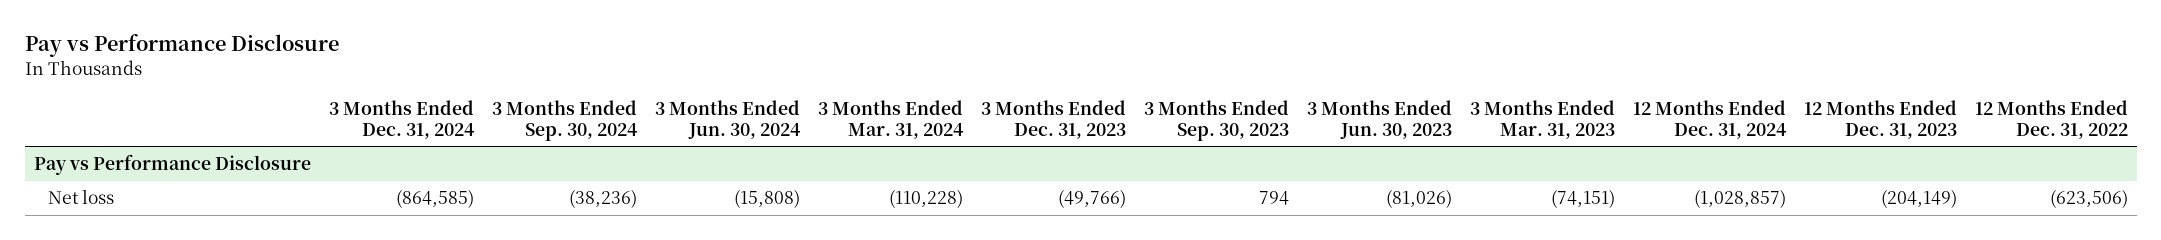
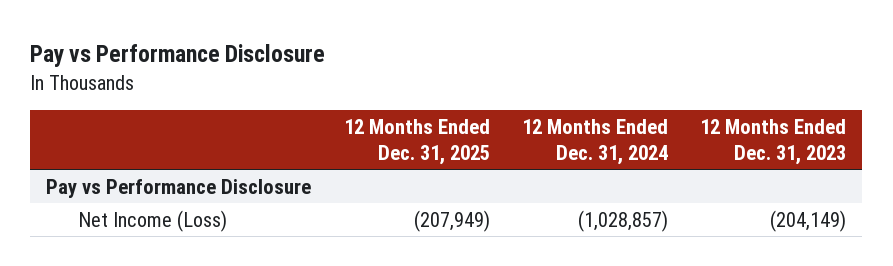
- | 3 Months Ended Dec. 31, 2024 | 3 Months Ended Sep. 30, 2024 | 3 Months Ended Jun. 30, 2024 | 3 Months Ended Mar. 31, 2024 | 3 Months Ended Dec. 31, 2023 | 3 Months Ended Sep. 30, 2023 | 3 Months Ended Jun. 30, 2023 | 3 Months Ended Mar. 31, 2023 | 12 Months Ended Dec. 31, 2024 | 12 Months Ended Dec. 31, 2023 | 12 Months Ended Dec. 31, 2022
+ | 12 Months Ended Dec. 31, 2025 | 12 Months Ended Dec. 31, 2024 | 12 Months Ended Dec. 31, 2023
- Net loss | (864,585) | (38,236) | (15,808) | (110,228) | (49,766) | 794 | (81,026) | (74,151) | (1,028,857) | (204,149) | (623,506)
+ Net Income (Loss) | (207,949) | (1,028,857) | (204,149)

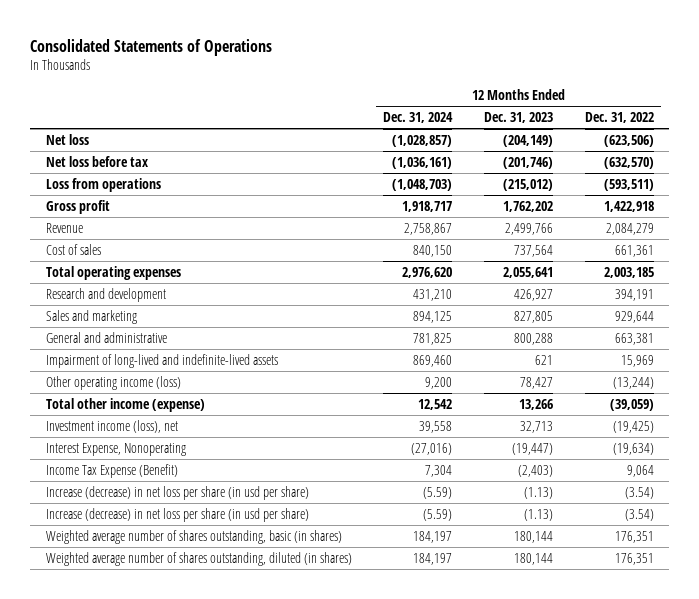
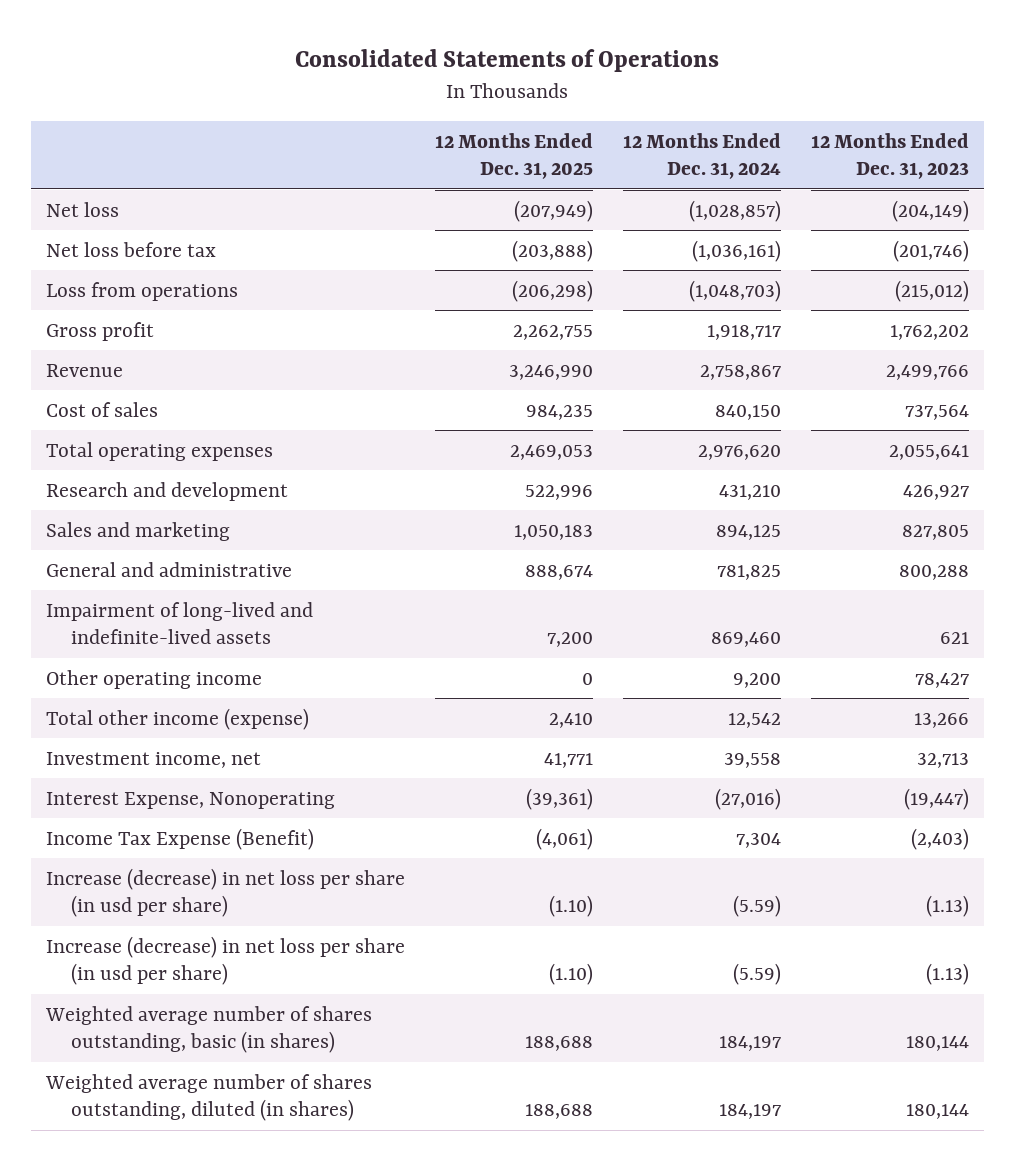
- | 12 Months Ended Dec. 31, 2024 | 12 Months Ended Dec. 31, 2023 | 12 Months Ended Dec. 31, 2022
+ | 12 Months Ended Dec. 31, 2025 | 12 Months Ended Dec. 31, 2024 | 12 Months Ended Dec. 31, 2023
- Other operating income (loss) | 9,200 | 78,427 | (13,244)
+ Other operating income | 0 | 9,200 | 78,427
- Investment income (loss), net | 39,558 | 32,713 | (19,425)
+ Investment income, net | 41,771 | 39,558 | 32,713

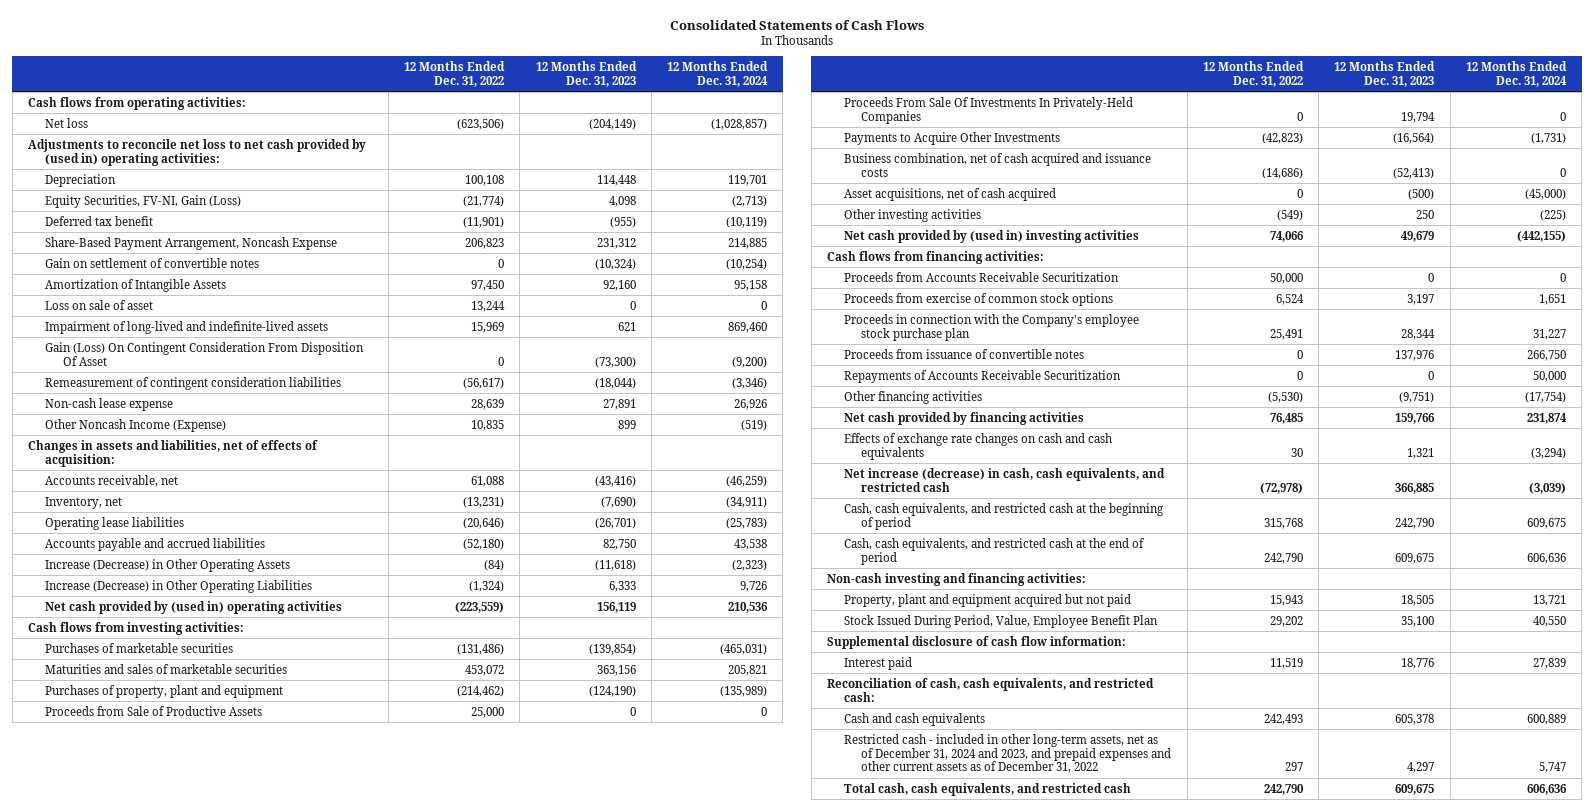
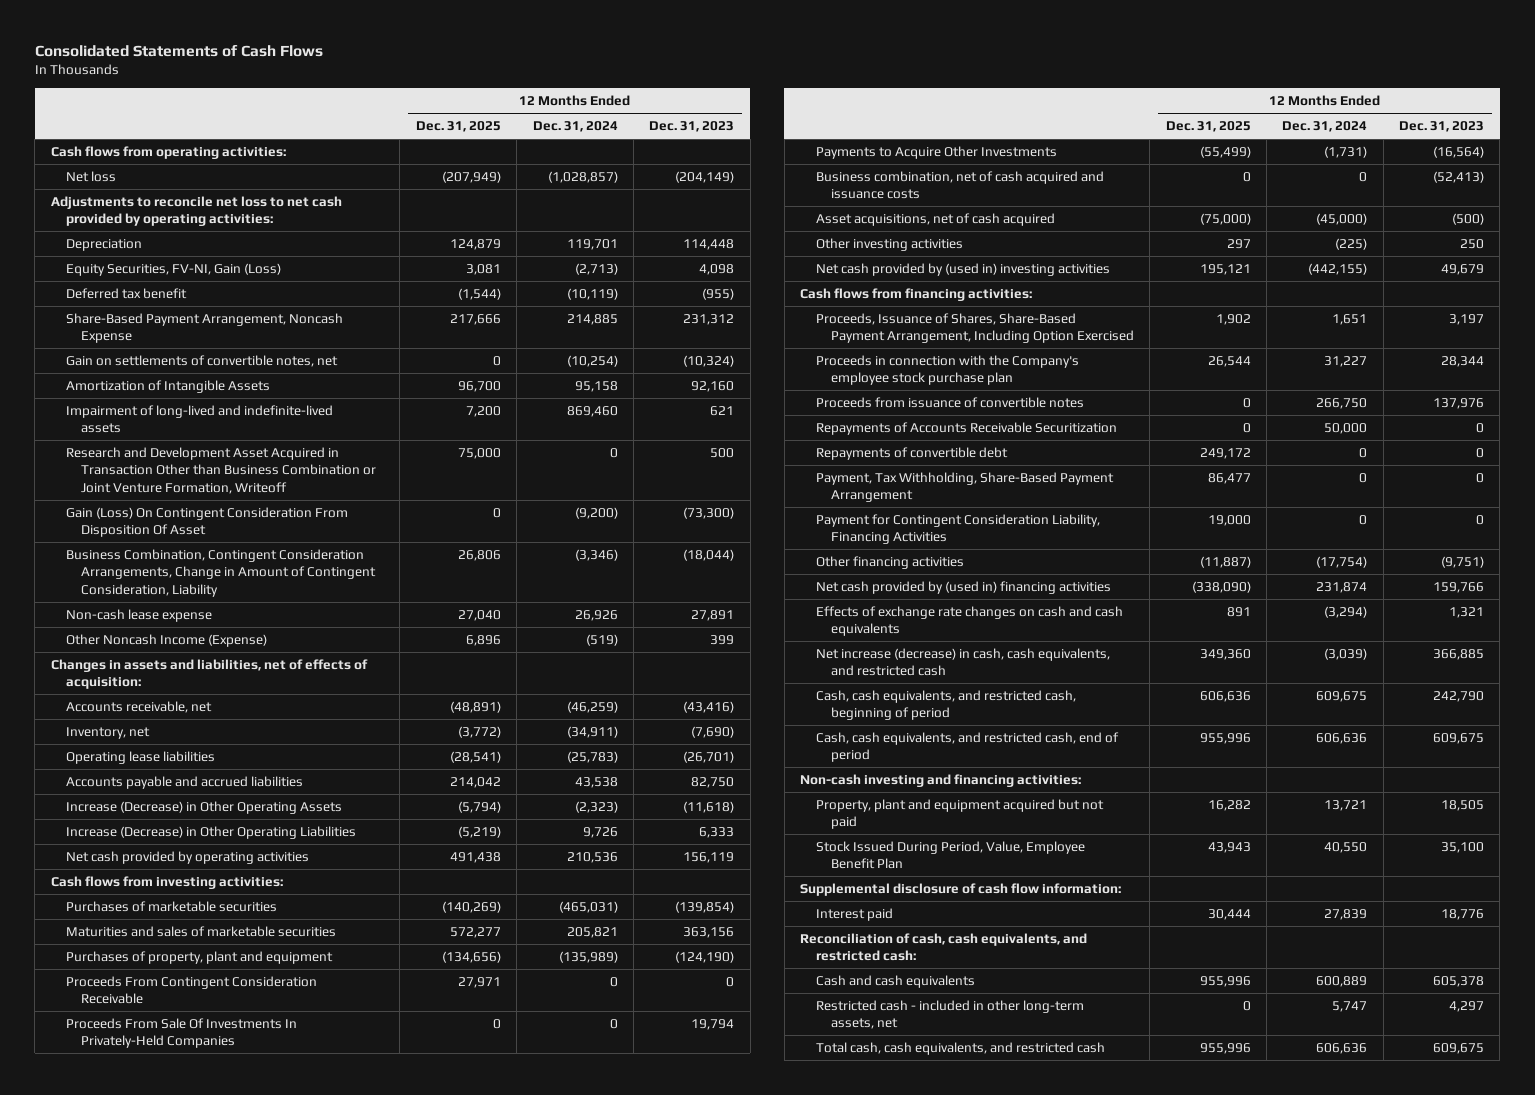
- | 12 Months Ended Dec. 31, 2022 | 12 Months Ended Dec. 31, 2023 | 12 Months Ended Dec. 31, 2024
+ | 12 Months Ended Dec. 31, 2025 | 12 Months Ended Dec. 31, 2024 | 12 Months Ended Dec. 31, 2023
- Adjustments to reconcile net loss to net cash provided by (used in) operating activities:
+ Adjustments to reconcile net loss to net cash provided by operating activities:
- Gain on settlement of convertible notes | 0 | (10,324) | (10,254)
+ Gain on settlements of convertible notes, net | 0 | (10,254) | (10,324)
- Loss on sale of asset | 13,244 | 0 | 0
+ Research and Development Asset Acquired in Transaction Other than Business Combination or Joint Venture Formation, Writeoff | 75,000 | 0 | 500
- Remeasurement of contingent consideration liabilities | (56,617) | (18,044) | (3,346)
+ Business Combination, Contingent Consideration Arrangements, Change in Amount of Contingent Consideration, Liability | 26,806 | (3,346) | (18,044)
- Other Noncash Income (Expense) | 10,835 | 899 | (519)
+ Other Noncash Income (Expense) | 6,896 | (519) | 399
- Net cash provided by (used in) operating activities | (223,559) | 156,119 | 210,536
+ Net cash provided by operating activities | 491,438 | 210,536 | 156,119
- Proceeds from Sale of Productive Assets | 25,000 | 0 | 0
+ Proceeds From Contingent Consideration Receivable | 27,971 | 0 | 0
- Proceeds from Accounts Receivable Securitization | 50,000 | 0 | 0
- Proceeds from exercise of common stock options | 6,524 | 3,197 | 1,651
+ Proceeds, Issuance of Shares, Share-Based Payment Arrangement, Including Option Exercised | 1,902 | 1,651 | 3,197
+ Repayments of convertible debt | 249,172 | 0 | 0
+ Payment, Tax Withholding, Share-Based Payment Arrangement | 86,477 | 0 | 0
+ Payment for Contingent Consideration Liability, Financing Activities | 19,000 | 0 | 0
- Net cash provided by financing activities | 76,485 | 159,766 | 231,874
+ Net cash provided by (used in) financing activities | (338,090) | 231,874 | 159,766
- Cash, cash equivalents, and restricted cash at the beginning of period | 315,768 | 242,790 | 609,675
- Cash, cash equivalents, and restricted cash at the end of period | 242,790 | 609,675 | 606,636
+ Cash, cash equivalents, and restricted cash, beginning of period | 606,636 | 609,675 | 242,790
+ Cash, cash equivalents, and restricted cash, end of period | 955,996 | 606,636 | 609,675
- Restricted cash - included in other long-term assets, net as of December 31, 2024 and 2023, and prepaid expenses and other current assets as of December 31, 2022 | 297 | 4,297 | 5,747
+ Restricted cash - included in other long-term assets, net | 0 | 5,747 | 4,297

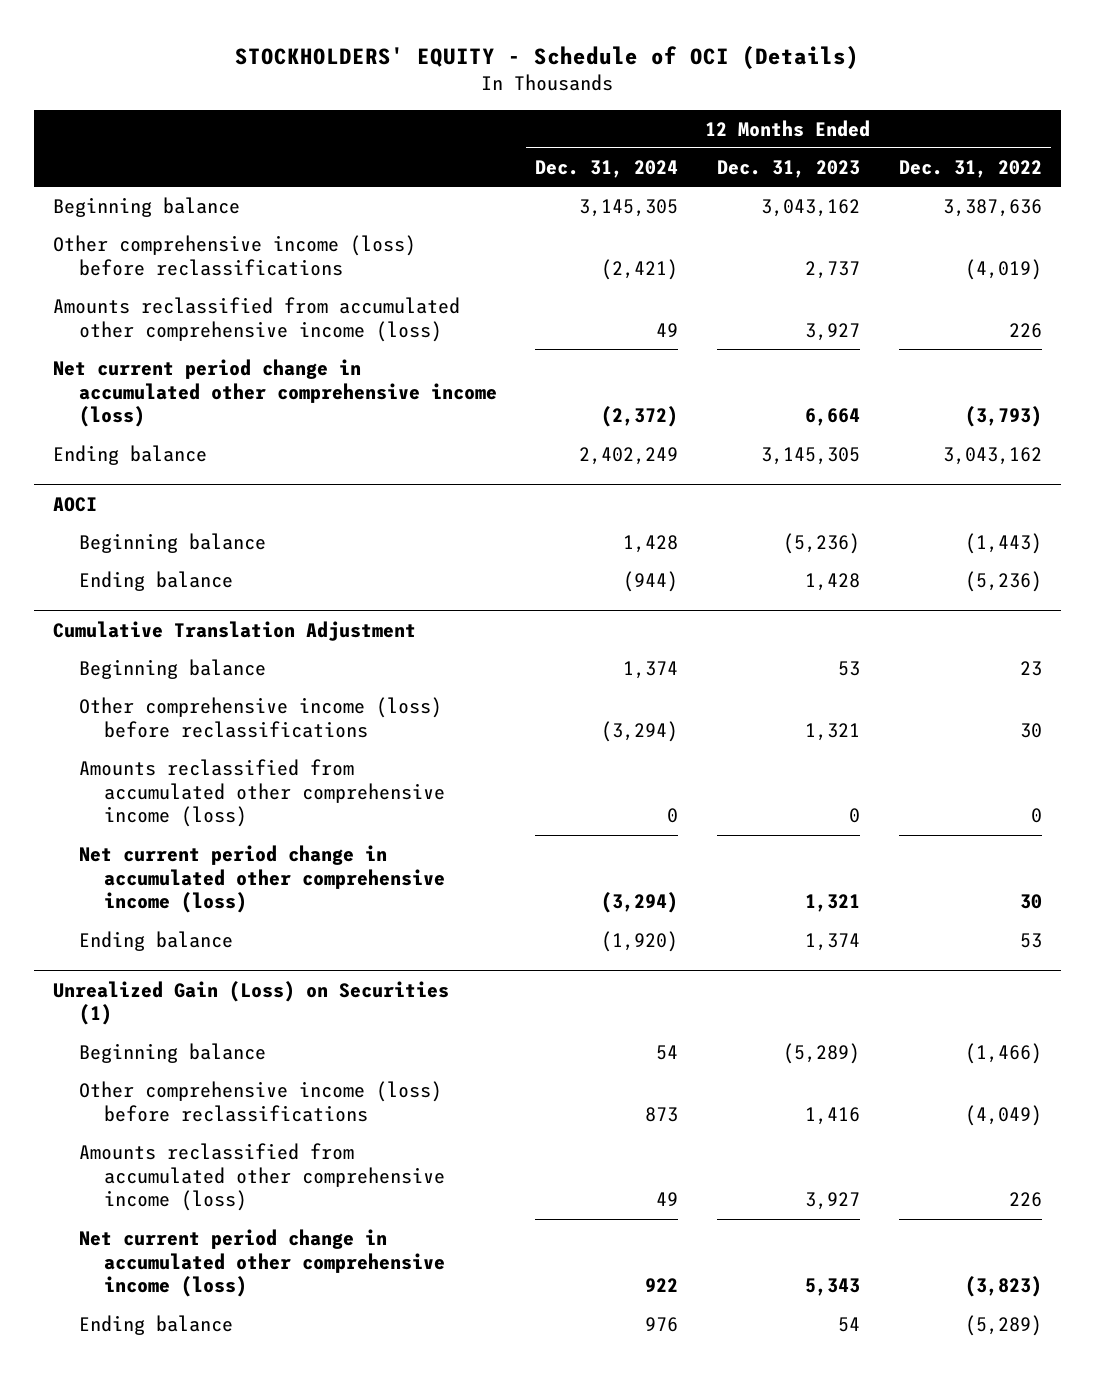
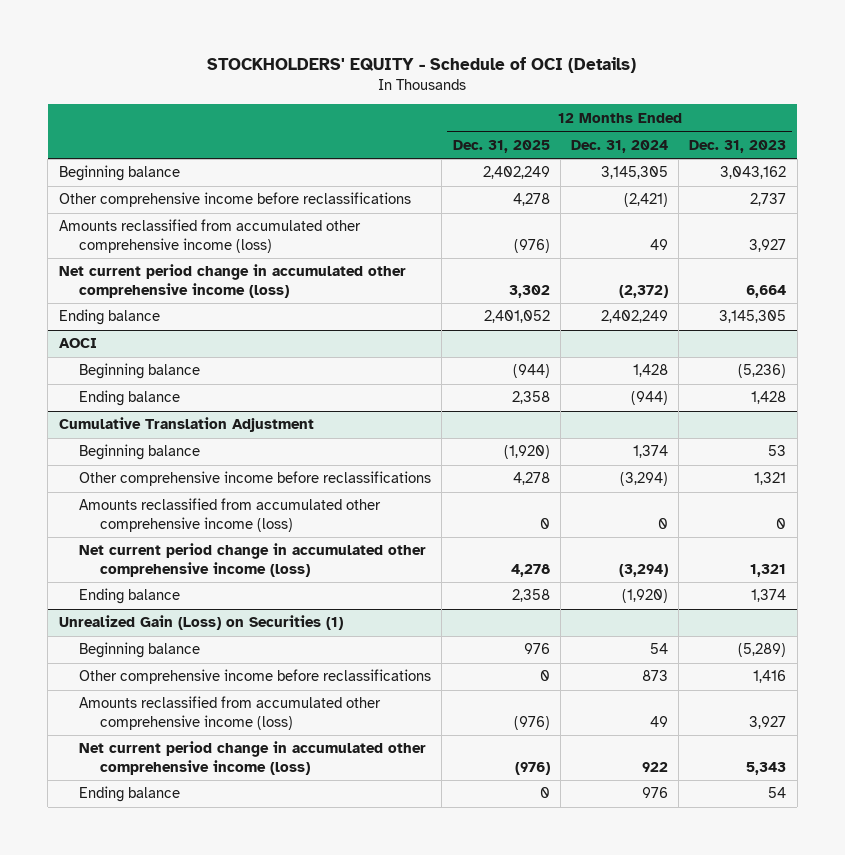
- | 12 Months Ended Dec. 31, 2024 | 12 Months Ended Dec. 31, 2023 | 12 Months Ended Dec. 31, 2022
+ | 12 Months Ended Dec. 31, 2025 | 12 Months Ended Dec. 31, 2024 | 12 Months Ended Dec. 31, 2023
- Other comprehensive income (loss) before reclassifications | (2,421) | 2,737 | (4,019)
+ Other comprehensive income before reclassifications | 4,278 | (2,421) | 2,737
@ Cumulative Translation Adjustment
- Other comprehensive income (loss) before reclassifications | (3,294) | 1,321 | 30
+ Other comprehensive income before reclassifications | 4,278 | (3,294) | 1,321
@ Unrealized Gain (Loss) on Securities (1)
- Other comprehensive income (loss) before reclassifications | 873 | 1,416 | (4,049)
+ Other comprehensive income before reclassifications | 0 | 873 | 1,416

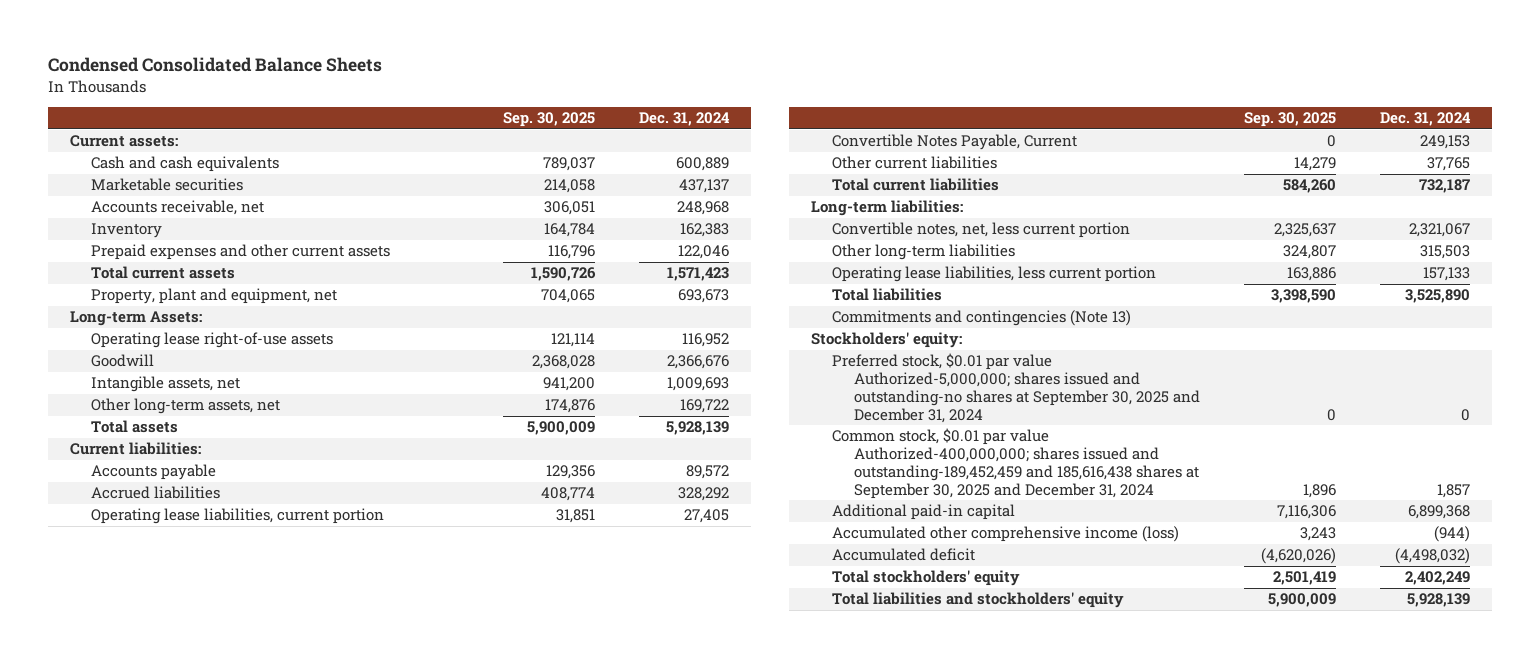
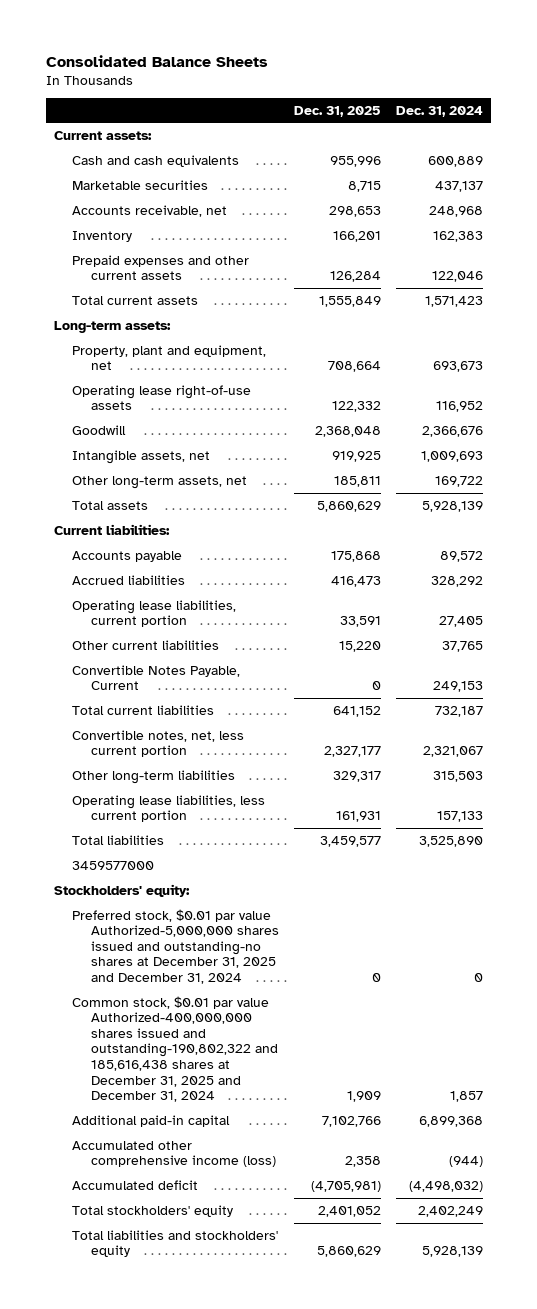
- Condensed Consolidated Balance Sheets
+ Consolidated Balance Sheets
- | Sep. 30, 2025 | Dec. 31, 2024
+ | Dec. 31, 2025 | Dec. 31, 2024
+ Long-term assets:
- Long-term Assets:
moved down: Convertible Notes Payable, Current | 0 | 249,153
- Long-term liabilities:
- Commitments and contingencies (Note 13)
+ 3459577000
- Preferred stock, $0.01 par value Authorized-5,000,000; shares issued and outstanding-no shares at September 30, 2025 and December 31, 2024 | 0 | 0
- Common stock, $0.01 par value Authorized-400,000,000; shares issued and outstanding-189,452,459 and 185,616,438 shares at September 30, 2025 and December 31, 2024 | 1,896 | 1,857
+ Preferred stock, $0.01 par value Authorized-5,000,000 shares issued and outstanding-no shares at December 31, 2025 and December 31, 2024 | 0 | 0
+ Common stock, $0.01 par value Authorized-400,000,000 shares issued and outstanding-190,802,322 and 185,616,438 shares at December 31, 2025 and December 31, 2024 | 1,909 | 1,857

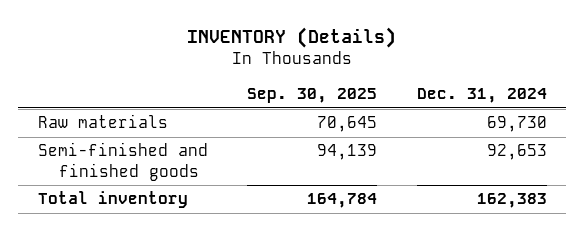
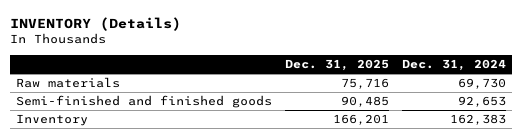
- | Sep. 30, 2025 | Dec. 31, 2024
+ | Dec. 31, 2025 | Dec. 31, 2024
- Total inventory | 164,784 | 162,383
+ Inventory | 166,201 | 162,383

